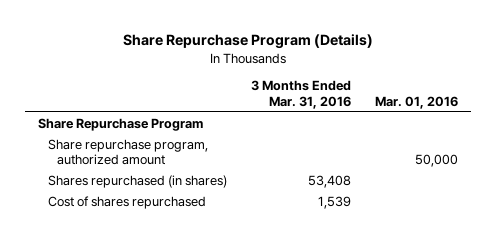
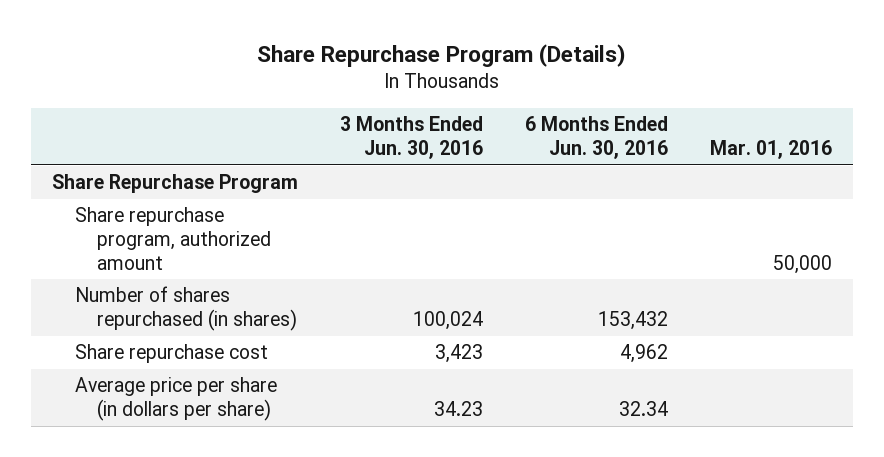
- | 3 Months Ended Mar. 31, 2016 | Mar. 01, 2016
+ | 3 Months Ended Jun. 30, 2016 | 6 Months Ended Jun. 30, 2016 | Mar. 01, 2016
- Shares repurchased (in shares) | 53,408 |
- Cost of shares repurchased | 1,539 |
+ Number of shares repurchased (in shares) | 100,024 | 153,432 |
+ Share repurchase cost | 3,423 | 4,962 |
+ Average price per share (in dollars per share) | 34.23 | 32.34 |

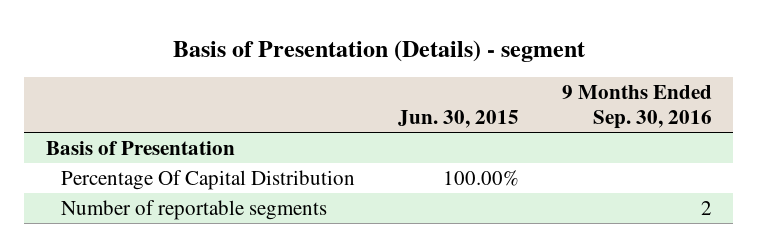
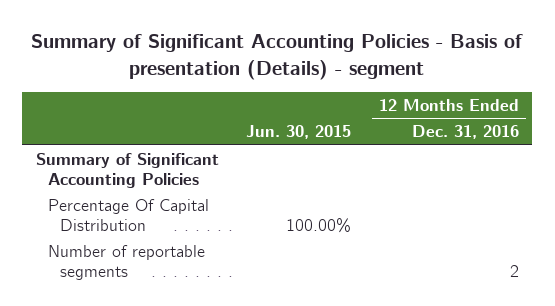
- Basis of Presentation (Details) - segment
+ Summary of Significant Accounting Policies - Basis of presentation (Details) - segment
- | Jun. 30, 2015 | 9 Months Ended Sep. 30, 2016
+ | Jun. 30, 2015 | 12 Months Ended Dec. 31, 2016
- Basis of Presentation
+ Summary of Significant Accounting Policies

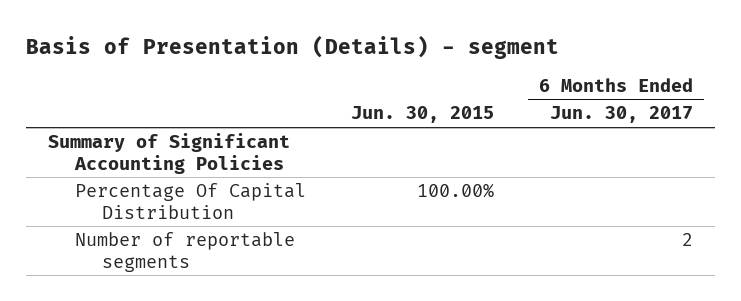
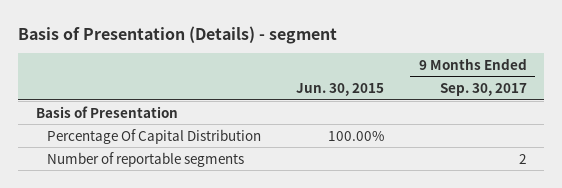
- | Jun. 30, 2015 | 6 Months Ended Jun. 30, 2017
+ | Jun. 30, 2015 | 9 Months Ended Sep. 30, 2017
- Summary of Significant Accounting Policies
+ Basis of Presentation

